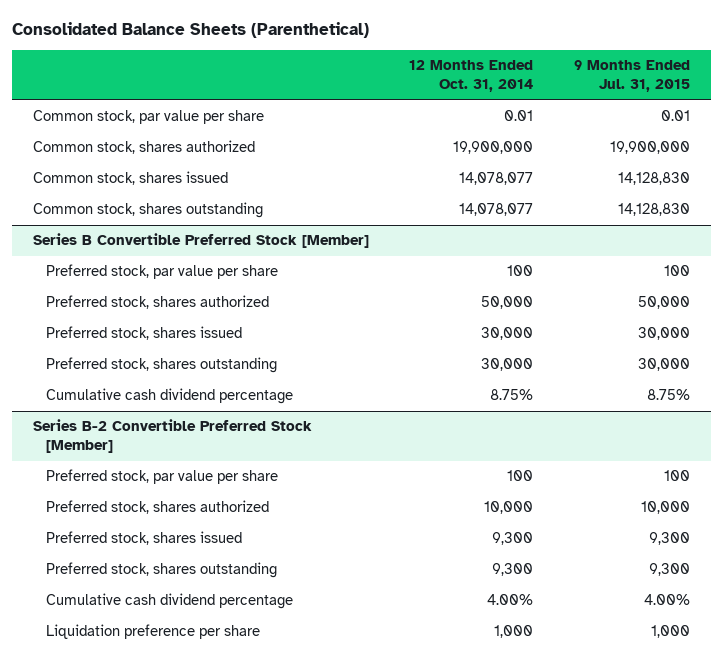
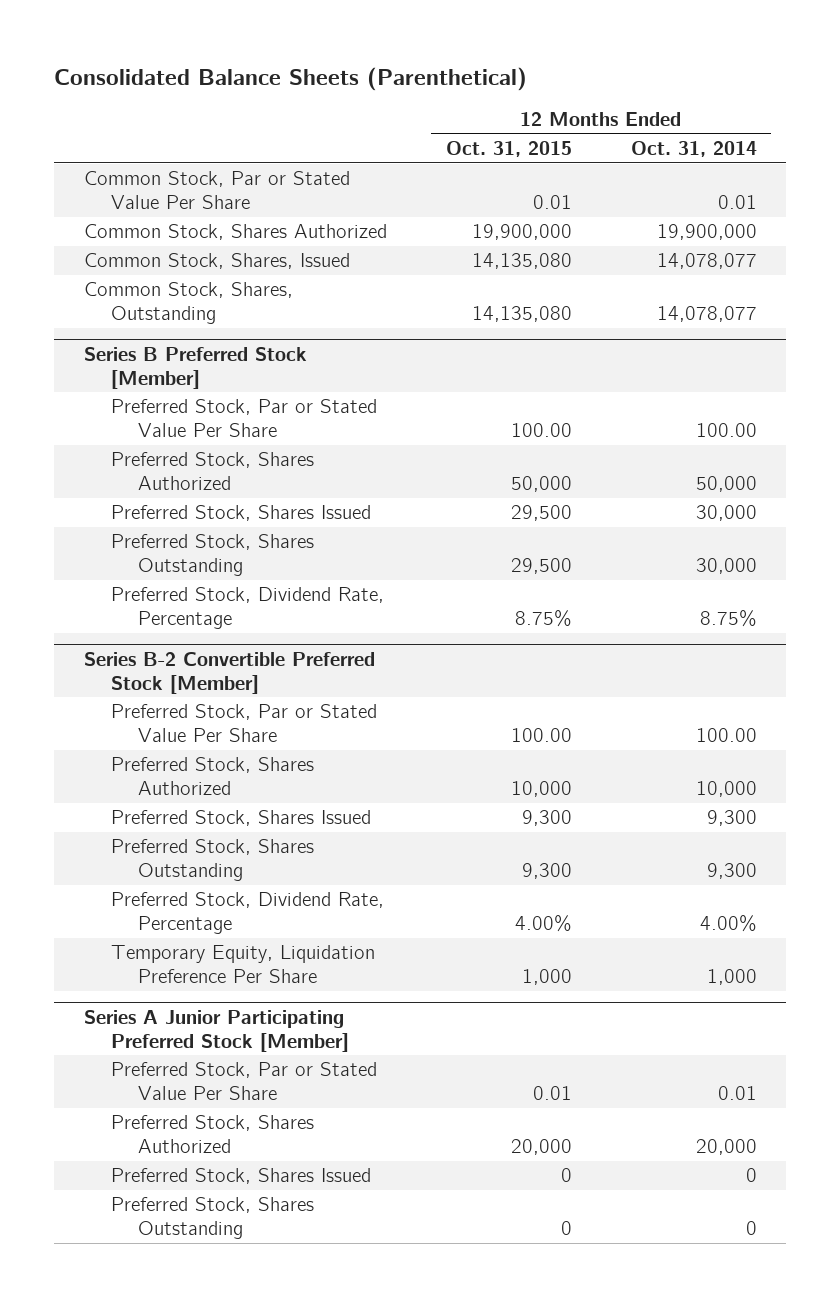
- | 12 Months Ended Oct. 31, 2014 | 9 Months Ended Jul. 31, 2015
+ | 12 Months Ended Oct. 31, 2015 | 12 Months Ended Oct. 31, 2014
- Common stock, par value per share | 0.01 | 0.01
- Common stock, shares authorized | 19,900,000 | 19,900,000
- Common stock, shares issued | 14,078,077 | 14,128,830
- Common stock, shares outstanding | 14,078,077 | 14,128,830
- Series B Convertible Preferred Stock [Member]
- Preferred stock, par value per share | 100 | 100
- Preferred stock, shares authorized | 50,000 | 50,000
- Preferred stock, shares issued | 30,000 | 30,000
- Preferred stock, shares outstanding | 30,000 | 30,000
- Cumulative cash dividend percentage | 8.75% | 8.75%
+ Common Stock, Par or Stated Value Per Share | 0.01 | 0.01
+ Common Stock, Shares Authorized | 19,900,000 | 19,900,000
+ Common Stock, Shares, Issued | 14,135,080 | 14,078,077
+ Common Stock, Shares, Outstanding | 14,135,080 | 14,078,077
+ Series B Preferred Stock [Member]
+ Preferred Stock, Par or Stated Value Per Share | 100.00 | 100.00
+ Preferred Stock, Shares Authorized | 50,000 | 50,000
+ Preferred Stock, Shares Issued | 29,500 | 30,000
+ Preferred Stock, Shares Outstanding | 29,500 | 30,000
+ Preferred Stock, Dividend Rate, Percentage | 8.75% | 8.75%
@ Series B-2 Convertible Preferred Stock [Member]
- Preferred stock, par value per share | 100 | 100
- Preferred stock, shares authorized | 10,000 | 10,000
- Preferred stock, shares issued | 9,300 | 9,300
- Preferred stock, shares outstanding | 9,300 | 9,300
- Cumulative cash dividend percentage | 4.00% | 4.00%
- Liquidation preference per share | 1,000 | 1,000
+ Preferred Stock, Par or Stated Value Per Share | 100.00 | 100.00
+ Preferred Stock, Shares Authorized | 10,000 | 10,000
+ Preferred Stock, Shares Issued | 9,300 | 9,300
+ Preferred Stock, Shares Outstanding | 9,300 | 9,300
+ Preferred Stock, Dividend Rate, Percentage | 4.00% | 4.00%
+ Temporary Equity, Liquidation Preference Per Share | 1,000 | 1,000
+ Series A Junior Participating Preferred Stock [Member]
+ Preferred Stock, Par or Stated Value Per Share | 0.01 | 0.01
+ Preferred Stock, Shares Authorized | 20,000 | 20,000
+ Preferred Stock, Shares Issued | 0 | 0
+ Preferred Stock, Shares Outstanding | 0 | 0

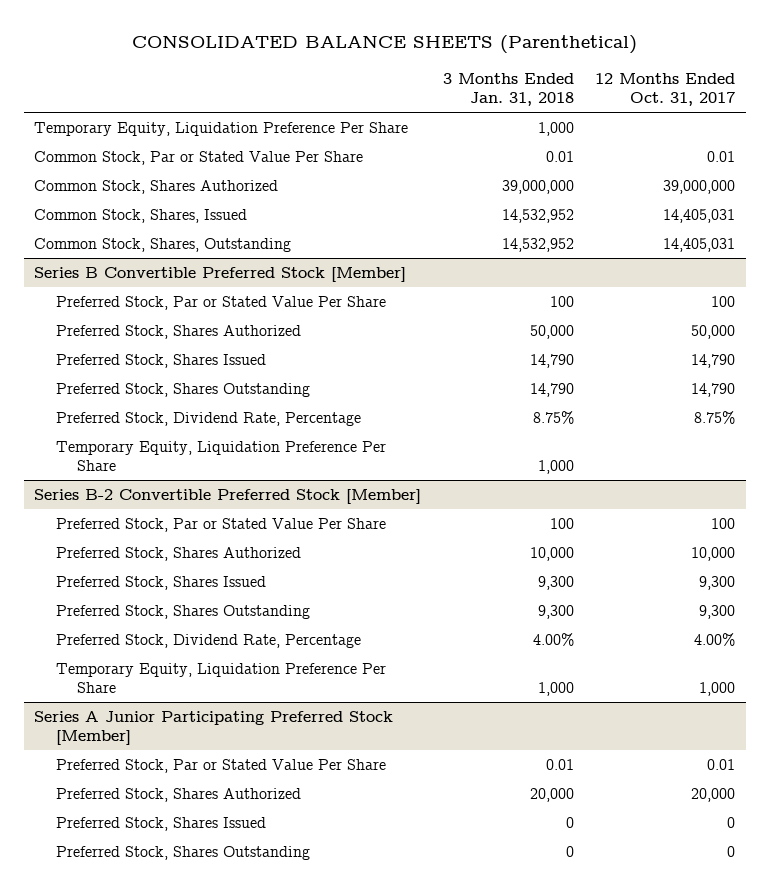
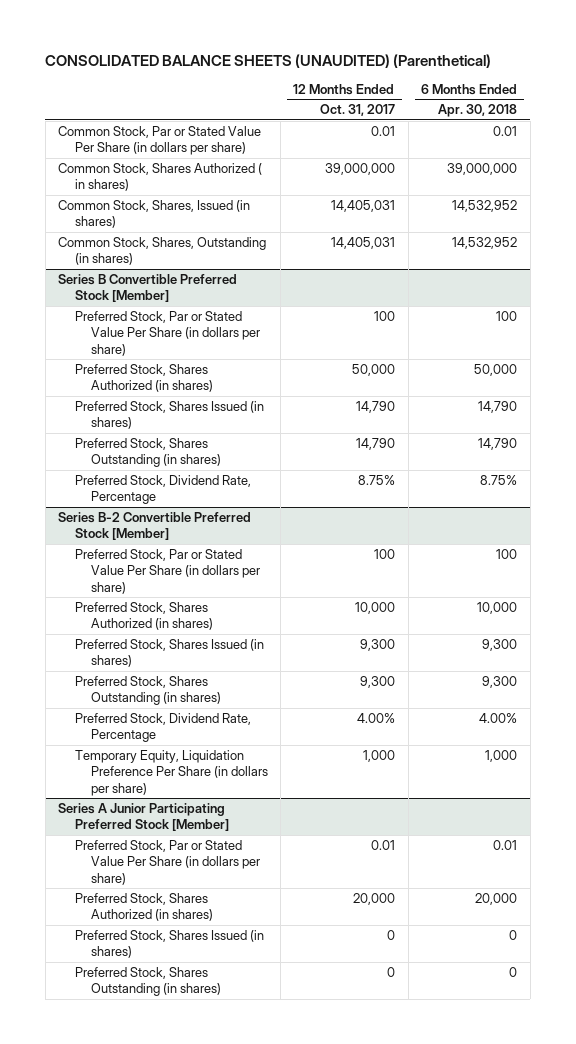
- CONSOLIDATED BALANCE SHEETS (Parenthetical)
+ CONSOLIDATED BALANCE SHEETS (UNAUDITED) (Parenthetical)
- | 3 Months Ended Jan. 31, 2018 | 12 Months Ended Oct. 31, 2017
+ | 12 Months Ended Oct. 31, 2017 | 6 Months Ended Apr. 30, 2018
- Temporary Equity, Liquidation Preference Per Share | 1,000 |
- Common Stock, Par or Stated Value Per Share | 0.01 | 0.01
- Common Stock, Shares Authorized | 39,000,000 | 39,000,000
- Common Stock, Shares, Issued | 14,532,952 | 14,405,031
- Common Stock, Shares, Outstanding | 14,532,952 | 14,405,031
+ Common Stock, Par or Stated Value Per Share (in dollars per share) | 0.01 | 0.01
+ Common Stock, Shares Authorized ( in shares) | 39,000,000 | 39,000,000
+ Common Stock, Shares, Issued (in shares) | 14,405,031 | 14,532,952
+ Common Stock, Shares, Outstanding (in shares) | 14,405,031 | 14,532,952
@ Series B Convertible Preferred Stock [Member]
- Preferred Stock, Par or Stated Value Per Share | 100 | 100
- Preferred Stock, Shares Authorized | 50,000 | 50,000
- Preferred Stock, Shares Issued | 14,790 | 14,790
- Preferred Stock, Shares Outstanding | 14,790 | 14,790
+ Preferred Stock, Par or Stated Value Per Share (in dollars per share) | 100 | 100
+ Preferred Stock, Shares Authorized (in shares) | 50,000 | 50,000
+ Preferred Stock, Shares Issued (in shares) | 14,790 | 14,790
+ Preferred Stock, Shares Outstanding (in shares) | 14,790 | 14,790
- Temporary Equity, Liquidation Preference Per Share | 1,000 |
@ Series B-2 Convertible Preferred Stock [Member]
- Preferred Stock, Par or Stated Value Per Share | 100 | 100
- Preferred Stock, Shares Authorized | 10,000 | 10,000
- Preferred Stock, Shares Issued | 9,300 | 9,300
- Preferred Stock, Shares Outstanding | 9,300 | 9,300
+ Preferred Stock, Par or Stated Value Per Share (in dollars per share) | 100 | 100
+ Preferred Stock, Shares Authorized (in shares) | 10,000 | 10,000
+ Preferred Stock, Shares Issued (in shares) | 9,300 | 9,300
+ Preferred Stock, Shares Outstanding (in shares) | 9,300 | 9,300
- Temporary Equity, Liquidation Preference Per Share | 1,000 | 1,000
+ Temporary Equity, Liquidation Preference Per Share (in dollars per share) | 1,000 | 1,000
@ Series A Junior Participating Preferred Stock [Member]
- Preferred Stock, Par or Stated Value Per Share | 0.01 | 0.01
- Preferred Stock, Shares Authorized | 20,000 | 20,000
- Preferred Stock, Shares Issued | 0 | 0
- Preferred Stock, Shares Outstanding | 0 | 0
+ Preferred Stock, Par or Stated Value Per Share (in dollars per share) | 0.01 | 0.01
+ Preferred Stock, Shares Authorized (in shares) | 20,000 | 20,000
+ Preferred Stock, Shares Issued (in shares) | 0 | 0
+ Preferred Stock, Shares Outstanding (in shares) | 0 | 0

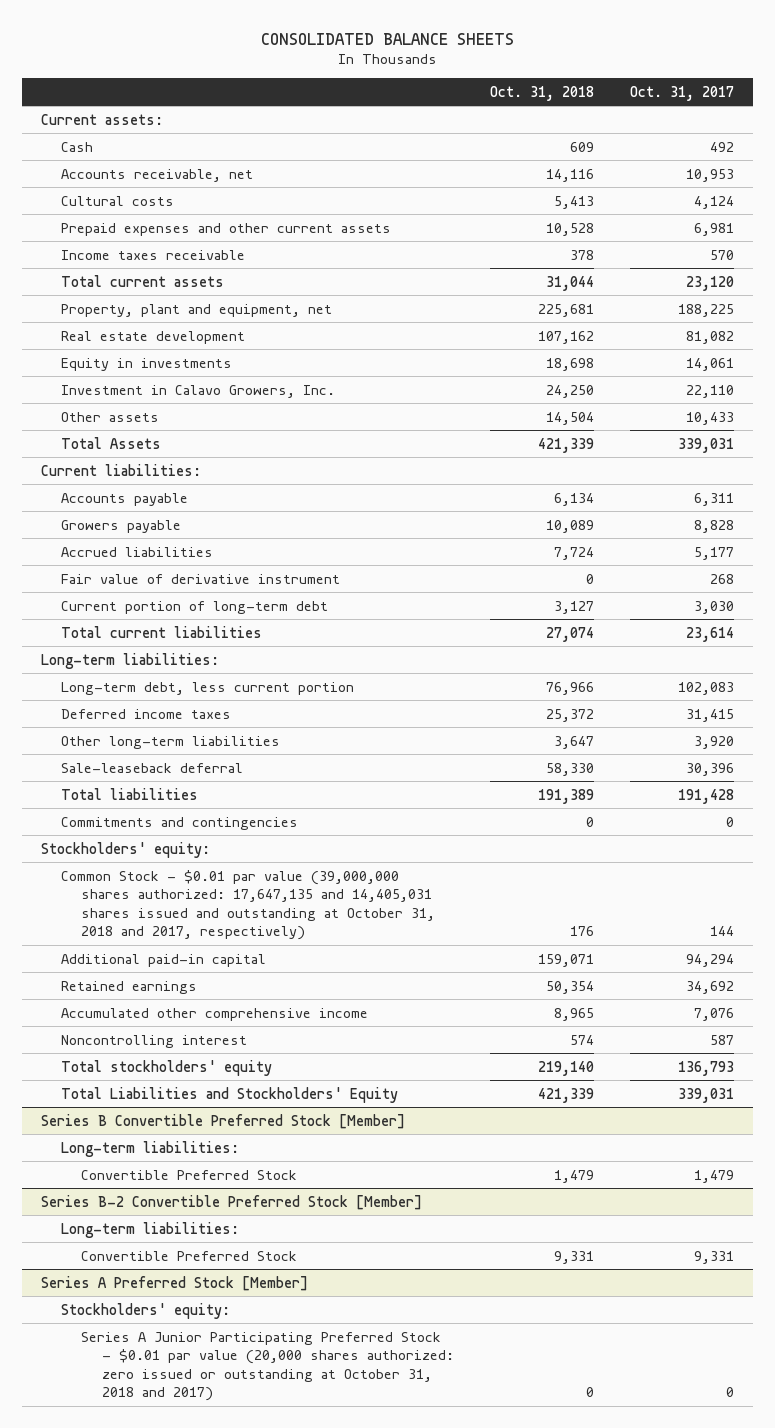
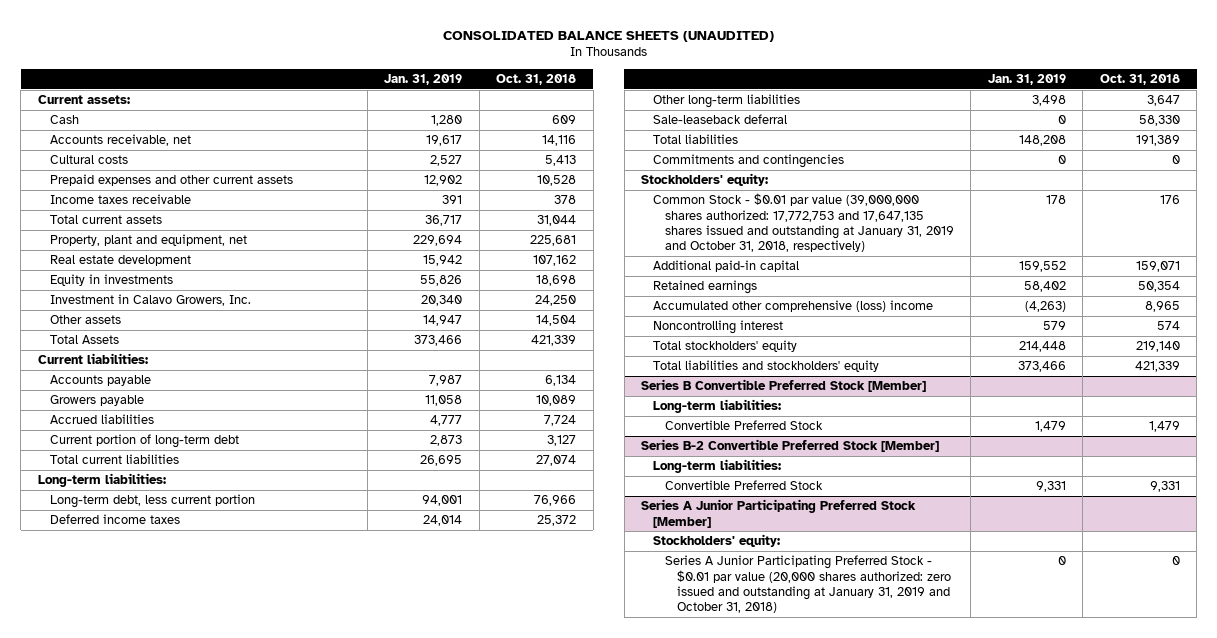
- CONSOLIDATED BALANCE SHEETS
+ CONSOLIDATED BALANCE SHEETS (UNAUDITED)
- | Oct. 31, 2018 | Oct. 31, 2017
+ | Jan. 31, 2019 | Oct. 31, 2018
- Fair value of derivative instrument | 0 | 268
- Common Stock - $0.01 par value (39,000,000 shares authorized: 17,647,135 and 14,405,031 shares issued and outstanding at October 31, 2018 and 2017, respectively) | 176 | 144
+ Common Stock - $0.01 par value (39,000,000 shares authorized: 17,772,753 and 17,647,135 shares issued and outstanding at January 31, 2019 and October 31, 2018, respectively) | 178 | 176
- Accumulated other comprehensive income | 8,965 | 7,076
+ Accumulated other comprehensive (loss) income | (4,263) | 8,965
- Total Liabilities and Stockholders' Equity | 421,339 | 339,031
+ Total liabilities and stockholders' equity | 373,466 | 421,339
- Series A Preferred Stock [Member]
+ Series A Junior Participating Preferred Stock [Member]
- Series A Junior Participating Preferred Stock - $0.01 par value (20,000 shares authorized: zero issued or outstanding at October 31, 2018 and 2017) | 0 | 0
+ Series A Junior Participating Preferred Stock - $0.01 par value (20,000 shares authorized: zero issued and outstanding at January 31, 2019 and October 31, 2018) | 0 | 0

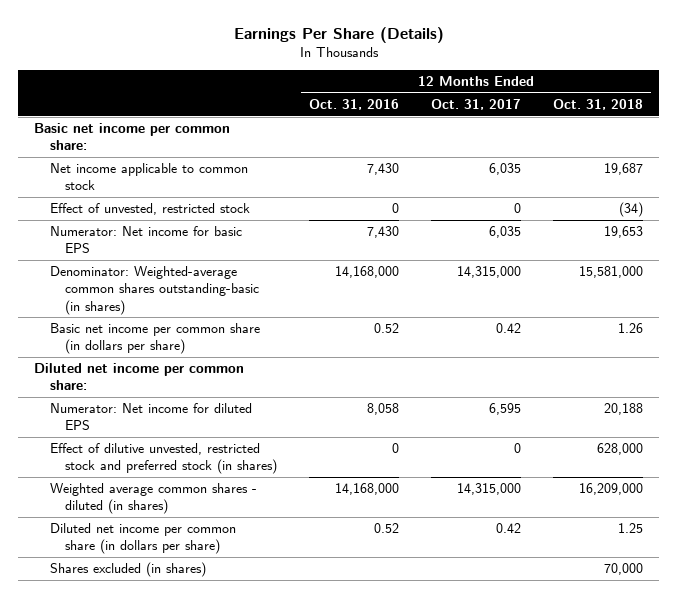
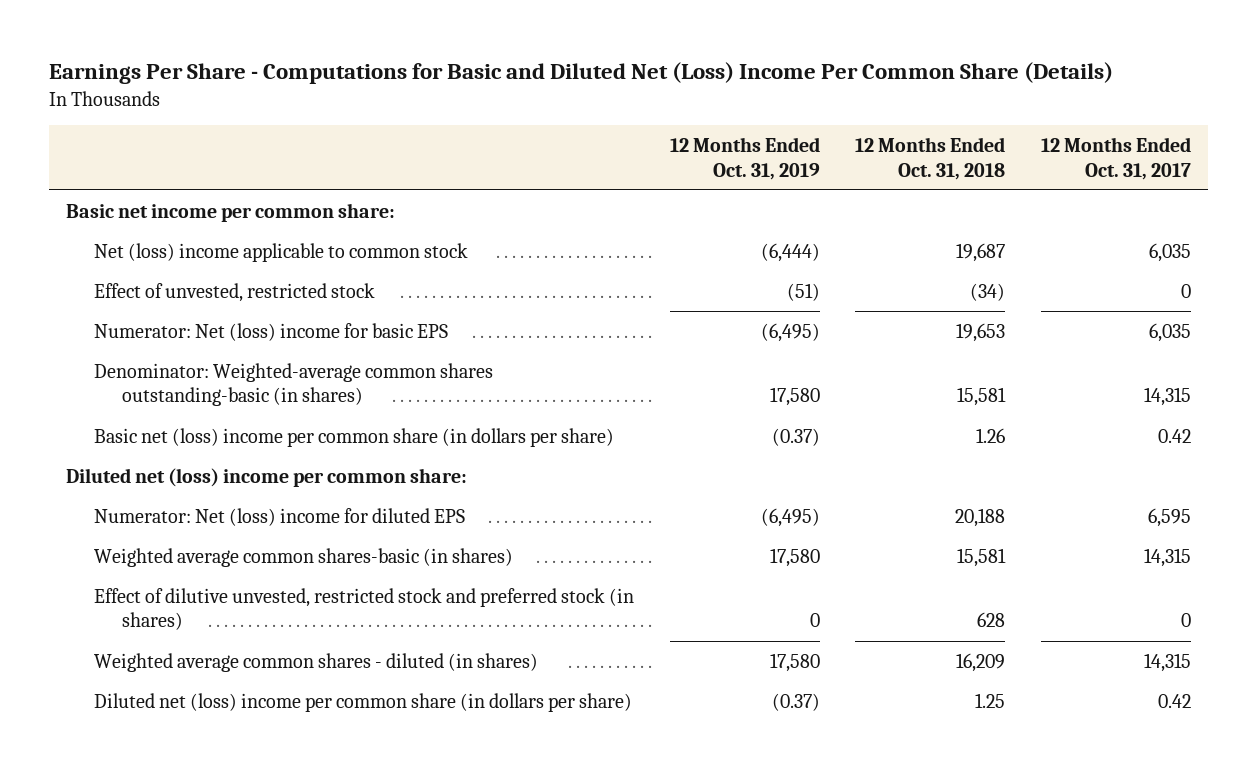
- Earnings Per Share (Details)
+ Earnings Per Share - Computations for Basic and Diluted Net (Loss) Income Per Common Share (Details)
- | 12 Months Ended Oct. 31, 2016 | 12 Months Ended Oct. 31, 2017 | 12 Months Ended Oct. 31, 2018
+ | 12 Months Ended Oct. 31, 2019 | 12 Months Ended Oct. 31, 2018 | 12 Months Ended Oct. 31, 2017
- Net income applicable to common stock | 7,430 | 6,035 | 19,687
+ Net (loss) income applicable to common stock | (6,444) | 19,687 | 6,035
- Numerator: Net income for basic EPS | 7,430 | 6,035 | 19,653
- Denominator: Weighted-average common shares outstanding-basic (in shares) | 14,168,000 | 14,315,000 | 15,581,000
- Basic net income per common share (in dollars per share) | 0.52 | 0.42 | 1.26
- Diluted net income per common share:
- Numerator: Net income for diluted EPS | 8,058 | 6,595 | 20,188
- Effect of dilutive unvested, restricted stock and preferred stock (in shares) | 0 | 0 | 628,000
- Weighted average common shares - diluted (in shares) | 14,168,000 | 14,315,000 | 16,209,000
- Diluted net income per common share (in dollars per share) | 0.52 | 0.42 | 1.25
- Shares excluded (in shares) | | | 70,000
+ Numerator: Net (loss) income for basic EPS | (6,495) | 19,653 | 6,035
+ Denominator: Weighted-average common shares outstanding-basic (in shares) | 17,580 | 15,581 | 14,315
+ Basic net (loss) income per common share (in dollars per share) | (0.37) | 1.26 | 0.42
+ Diluted net (loss) income per common share:
+ Numerator: Net (loss) income for diluted EPS | (6,495) | 20,188 | 6,595
+ Weighted average common shares-basic (in shares) | 17,580 | 15,581 | 14,315
+ Effect of dilutive unvested, restricted stock and preferred stock (in shares) | 0 | 628 | 0
+ Weighted average common shares - diluted (in shares) | 17,580 | 16,209 | 14,315
+ Diluted net (loss) income per common share (in dollars per share) | (0.37) | 1.25 | 0.42

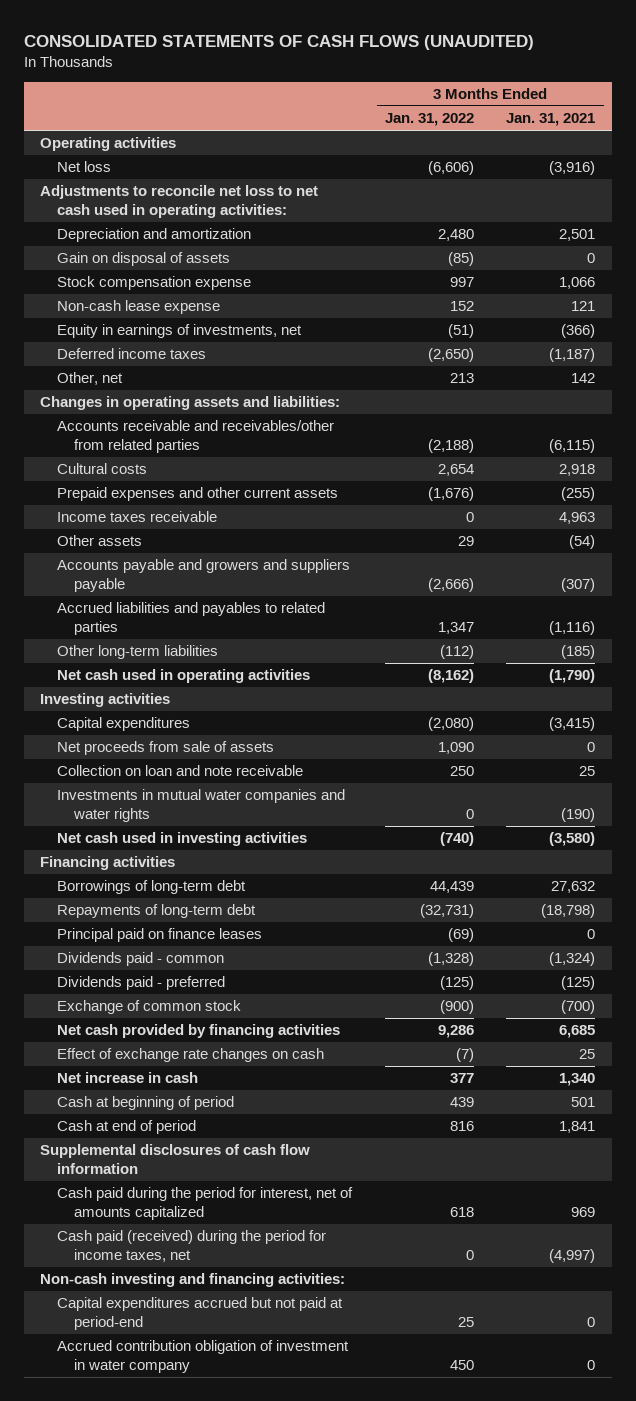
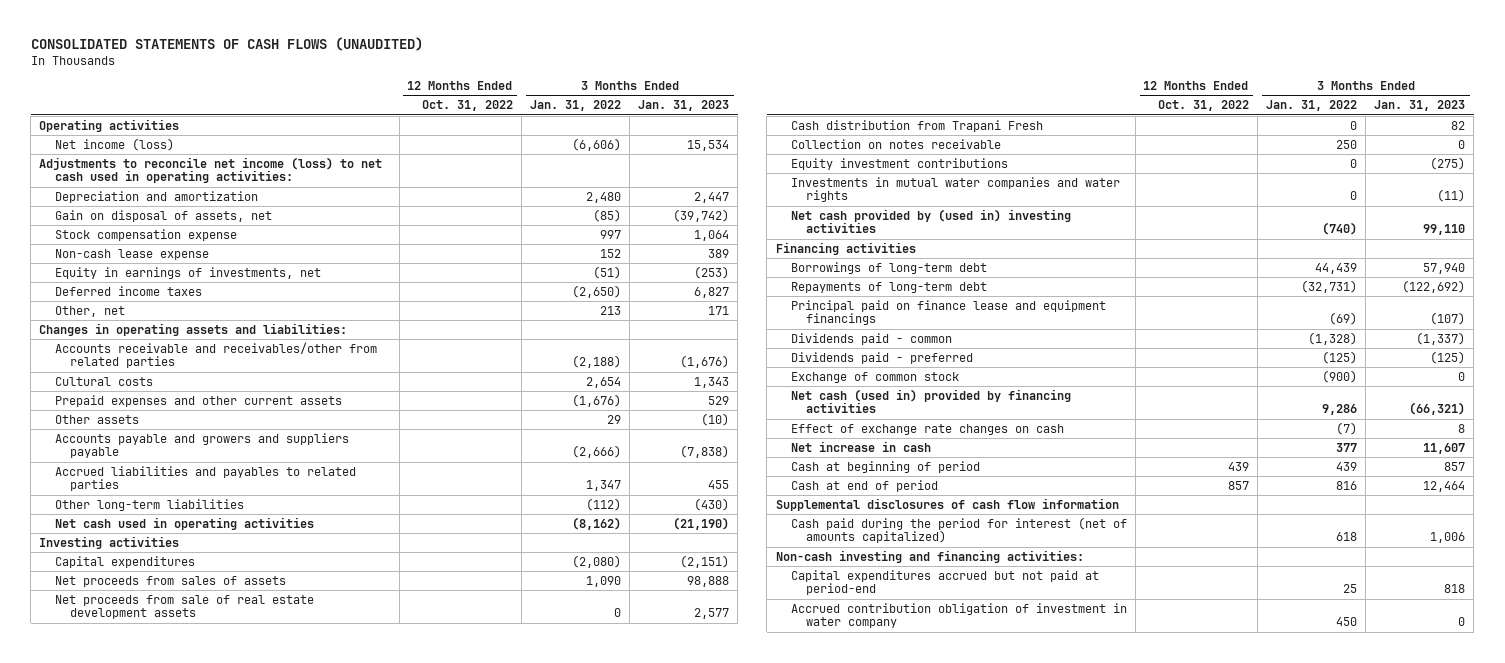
- | 3 Months Ended Jan. 31, 2022 | 3 Months Ended Jan. 31, 2021
+ | 12 Months Ended Oct. 31, 2022 | 3 Months Ended Jan. 31, 2022 | 3 Months Ended Jan. 31, 2023
- Net loss | (6,606) | (3,916)
- Adjustments to reconcile net loss to net cash used in operating activities:
+ Net income (loss) | | (6,606) | 15,534
+ Adjustments to reconcile net income (loss) to net cash used in operating activities:
- Gain on disposal of assets | (85) | 0
+ Gain on disposal of assets, net | | (85) | (39,742)
- Income taxes receivable | 0 | 4,963
- Net proceeds from sale of assets | 1,090 | 0
- Collection on loan and note receivable | 250 | 25
+ Net proceeds from sales of assets | | 1,090 | 98,888
+ Net proceeds from sale of real estate development assets | | 0 | 2,577
+ Cash distribution from Trapani Fresh | | 0 | 82
+ Collection on notes receivable | | 250 | 0
+ Equity investment contributions | | 0 | (275)
- Net cash used in investing activities | (740) | (3,580)
+ Net cash provided by (used in) investing activities | | (740) | 99,110
- Principal paid on finance leases | (69) | 0
+ Principal paid on finance lease and equipment financings | | (69) | (107)
- Net cash provided by financing activities | 9,286 | 6,685
+ Net cash (used in) provided by financing activities | | 9,286 | (66,321)
- Cash paid during the period for interest, net of amounts capitalized | 618 | 969
- Cash paid (received) during the period for income taxes, net | 0 | (4,997)
+ Cash paid during the period for interest (net of amounts capitalized) | | 618 | 1,006

